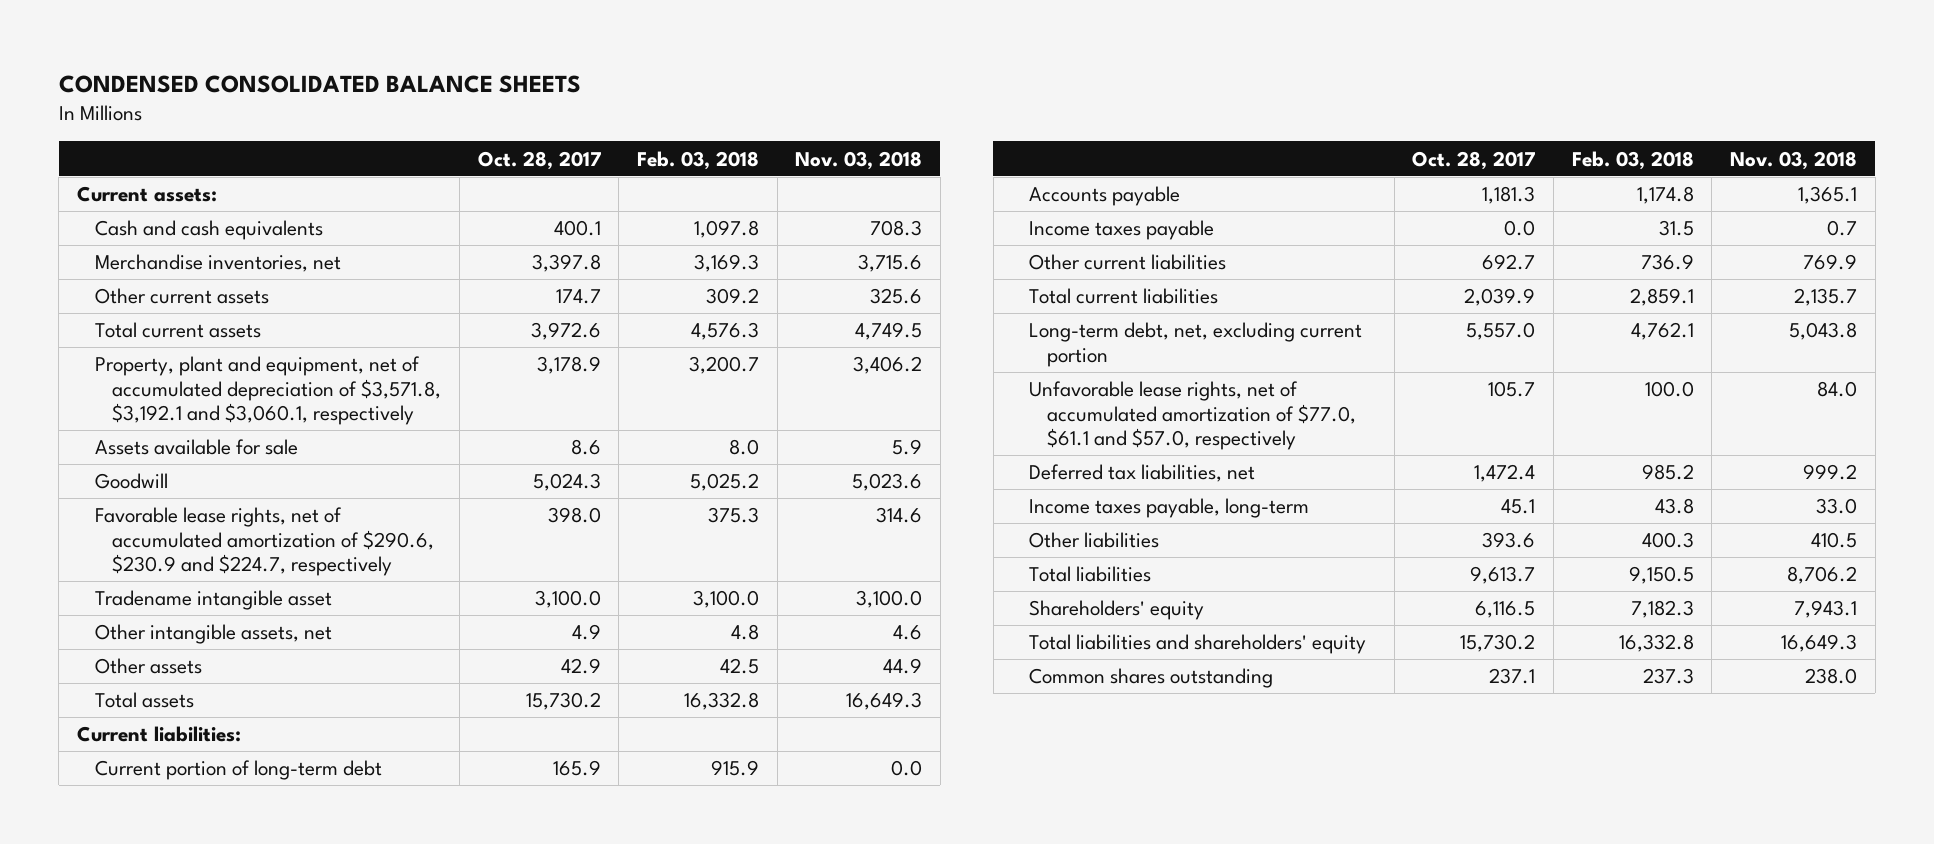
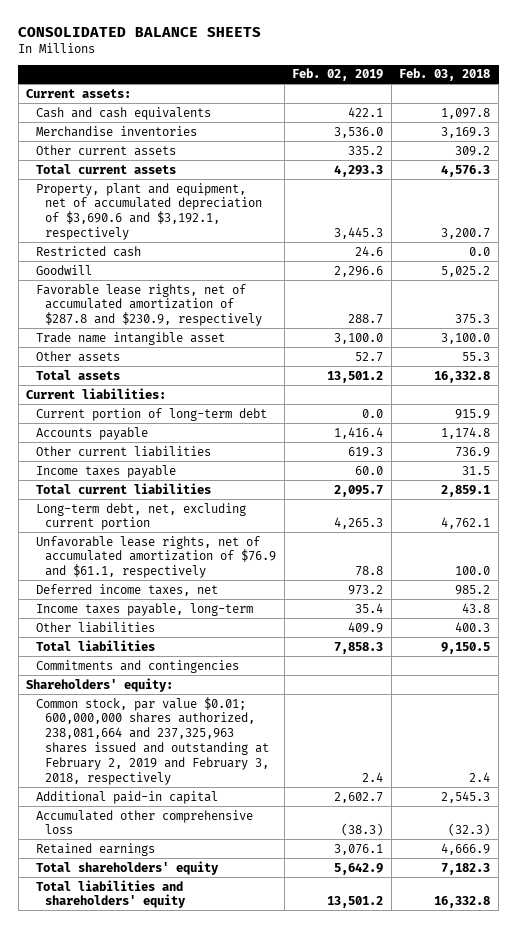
- CONDENSED CONSOLIDATED BALANCE SHEETS
+ CONSOLIDATED BALANCE SHEETS
- | Oct. 28, 2017 | Feb. 03, 2018 | Nov. 03, 2018
+ | Feb. 02, 2019 | Feb. 03, 2018
- Merchandise inventories, net | 3,397.8 | 3,169.3 | 3,715.6
+ Merchandise inventories | 3,536.0 | 3,169.3
- Property, plant and equipment, net of accumulated depreciation of $3,571.8, $3,192.1 and $3,060.1, respectively | 3,178.9 | 3,200.7 | 3,406.2
- Assets available for sale | 8.6 | 8.0 | 5.9
+ Property, plant and equipment, net of accumulated depreciation of $3,690.6 and $3,192.1, respectively | 3,445.3 | 3,200.7
+ Restricted cash | 24.6 | 0.0
- Favorable lease rights, net of accumulated amortization of $290.6, $230.9 and $224.7, respectively | 398.0 | 375.3 | 314.6
- Tradename intangible asset | 3,100.0 | 3,100.0 | 3,100.0
- Other intangible assets, net | 4.9 | 4.8 | 4.6
- Other assets | 42.9 | 42.5 | 44.9
+ Favorable lease rights, net of accumulated amortization of $287.8 and $230.9, respectively | 288.7 | 375.3
+ Trade name intangible asset | 3,100.0 | 3,100.0
+ Other assets | 52.7 | 55.3
moved down: Income taxes payable | 60.0 | 31.5
- Unfavorable lease rights, net of accumulated amortization of $77.0, $61.1 and $57.0, respectively | 105.7 | 100.0 | 84.0
- Deferred tax liabilities, net | 1,472.4 | 985.2 | 999.2
+ Unfavorable lease rights, net of accumulated amortization of $76.9 and $61.1, respectively | 78.8 | 100.0
+ Deferred income taxes, net | 973.2 | 985.2
- Shareholders' equity | 6,116.5 | 7,182.3 | 7,943.1
+ Commitments and contingencies
+ Shareholders' equity:
+ Common stock, par value $0.01; 600,000,000 shares authorized, 238,081,664 and 237,325,963 shares issued and outstanding at February 2, 2019 and February 3, 2018, respectively | 2.4 | 2.4
+ Additional paid-in capital | 2,602.7 | 2,545.3
+ Accumulated other comprehensive loss | (38.3) | (32.3)
+ Retained earnings | 3,076.1 | 4,666.9
+ Total shareholders' equity | 5,642.9 | 7,182.3
- Common shares outstanding | 237.1 | 237.3 | 238.0

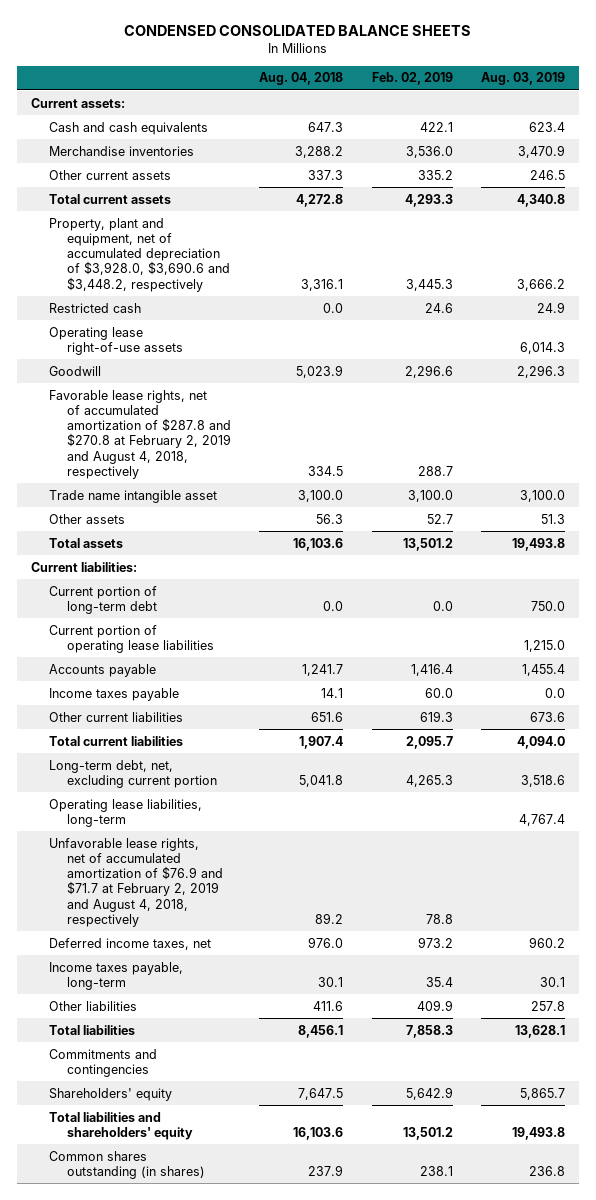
- CONSOLIDATED BALANCE SHEETS
+ CONDENSED CONSOLIDATED BALANCE SHEETS
- | Feb. 02, 2019 | Feb. 03, 2018
+ | Aug. 04, 2018 | Feb. 02, 2019 | Aug. 03, 2019
- Property, plant and equipment, net of accumulated depreciation of $3,690.6 and $3,192.1, respectively | 3,445.3 | 3,200.7
+ Property, plant and equipment, net of accumulated depreciation of $3,928.0, $3,690.6 and $3,448.2, respectively | 3,316.1 | 3,445.3 | 3,666.2
+ Operating lease right-of-use assets | | | 6,014.3
- Favorable lease rights, net of accumulated amortization of $287.8 and $230.9, respectively | 288.7 | 375.3
+ Favorable lease rights, net of accumulated amortization of $287.8 and $270.8 at February 2, 2019 and August 4, 2018, respectively | 334.5 | 288.7 |
+ Current portion of operating lease liabilities | | | 1,215.0
moved down: Other current liabilities | 651.6 | 619.3 | 673.6
- Unfavorable lease rights, net of accumulated amortization of $76.9 and $61.1, respectively | 78.8 | 100.0
+ Operating lease liabilities, long-term | | | 4,767.4
+ Unfavorable lease rights, net of accumulated amortization of $76.9 and $71.7 at February 2, 2019 and August 4, 2018, respectively | 89.2 | 78.8 |
- Shareholders' equity:
- Common stock, par value $0.01; 600,000,000 shares authorized, 238,081,664 and 237,325,963 shares issued and outstanding at February 2, 2019 and February 3, 2018, respectively | 2.4 | 2.4
- Additional paid-in capital | 2,602.7 | 2,545.3
- Accumulated other comprehensive loss | (38.3) | (32.3)
- Retained earnings | 3,076.1 | 4,666.9
- Total shareholders' equity | 5,642.9 | 7,182.3
+ Shareholders' equity | 7,647.5 | 5,642.9 | 5,865.7
+ Common shares outstanding (in shares) | 237.9 | 238.1 | 236.8

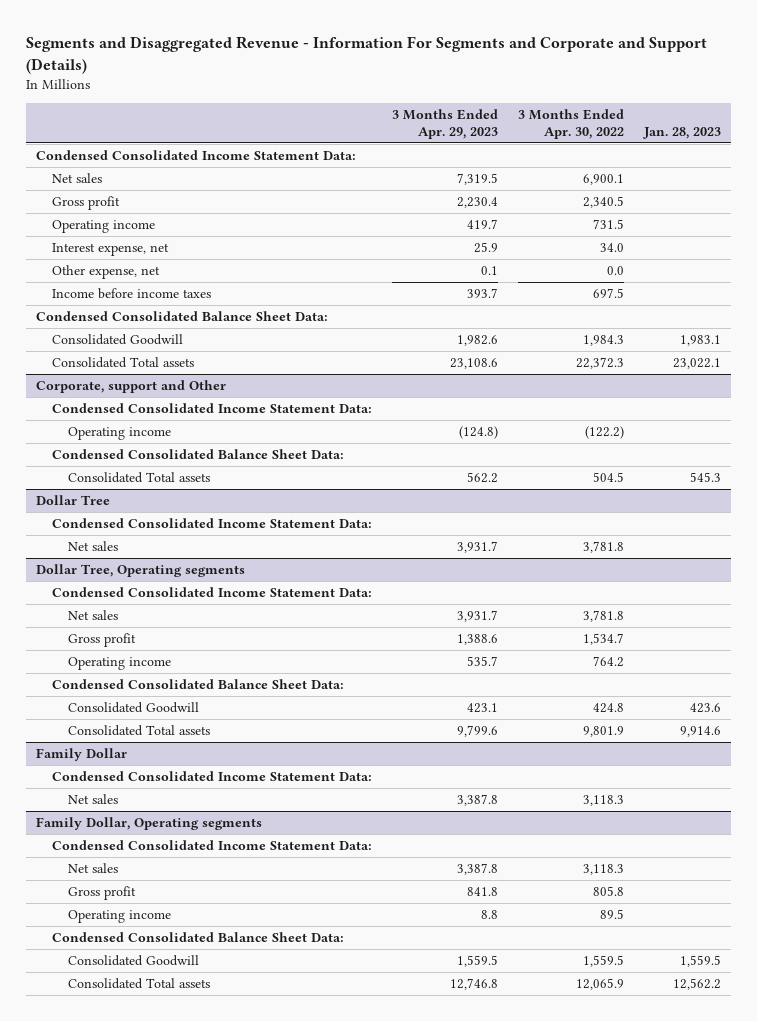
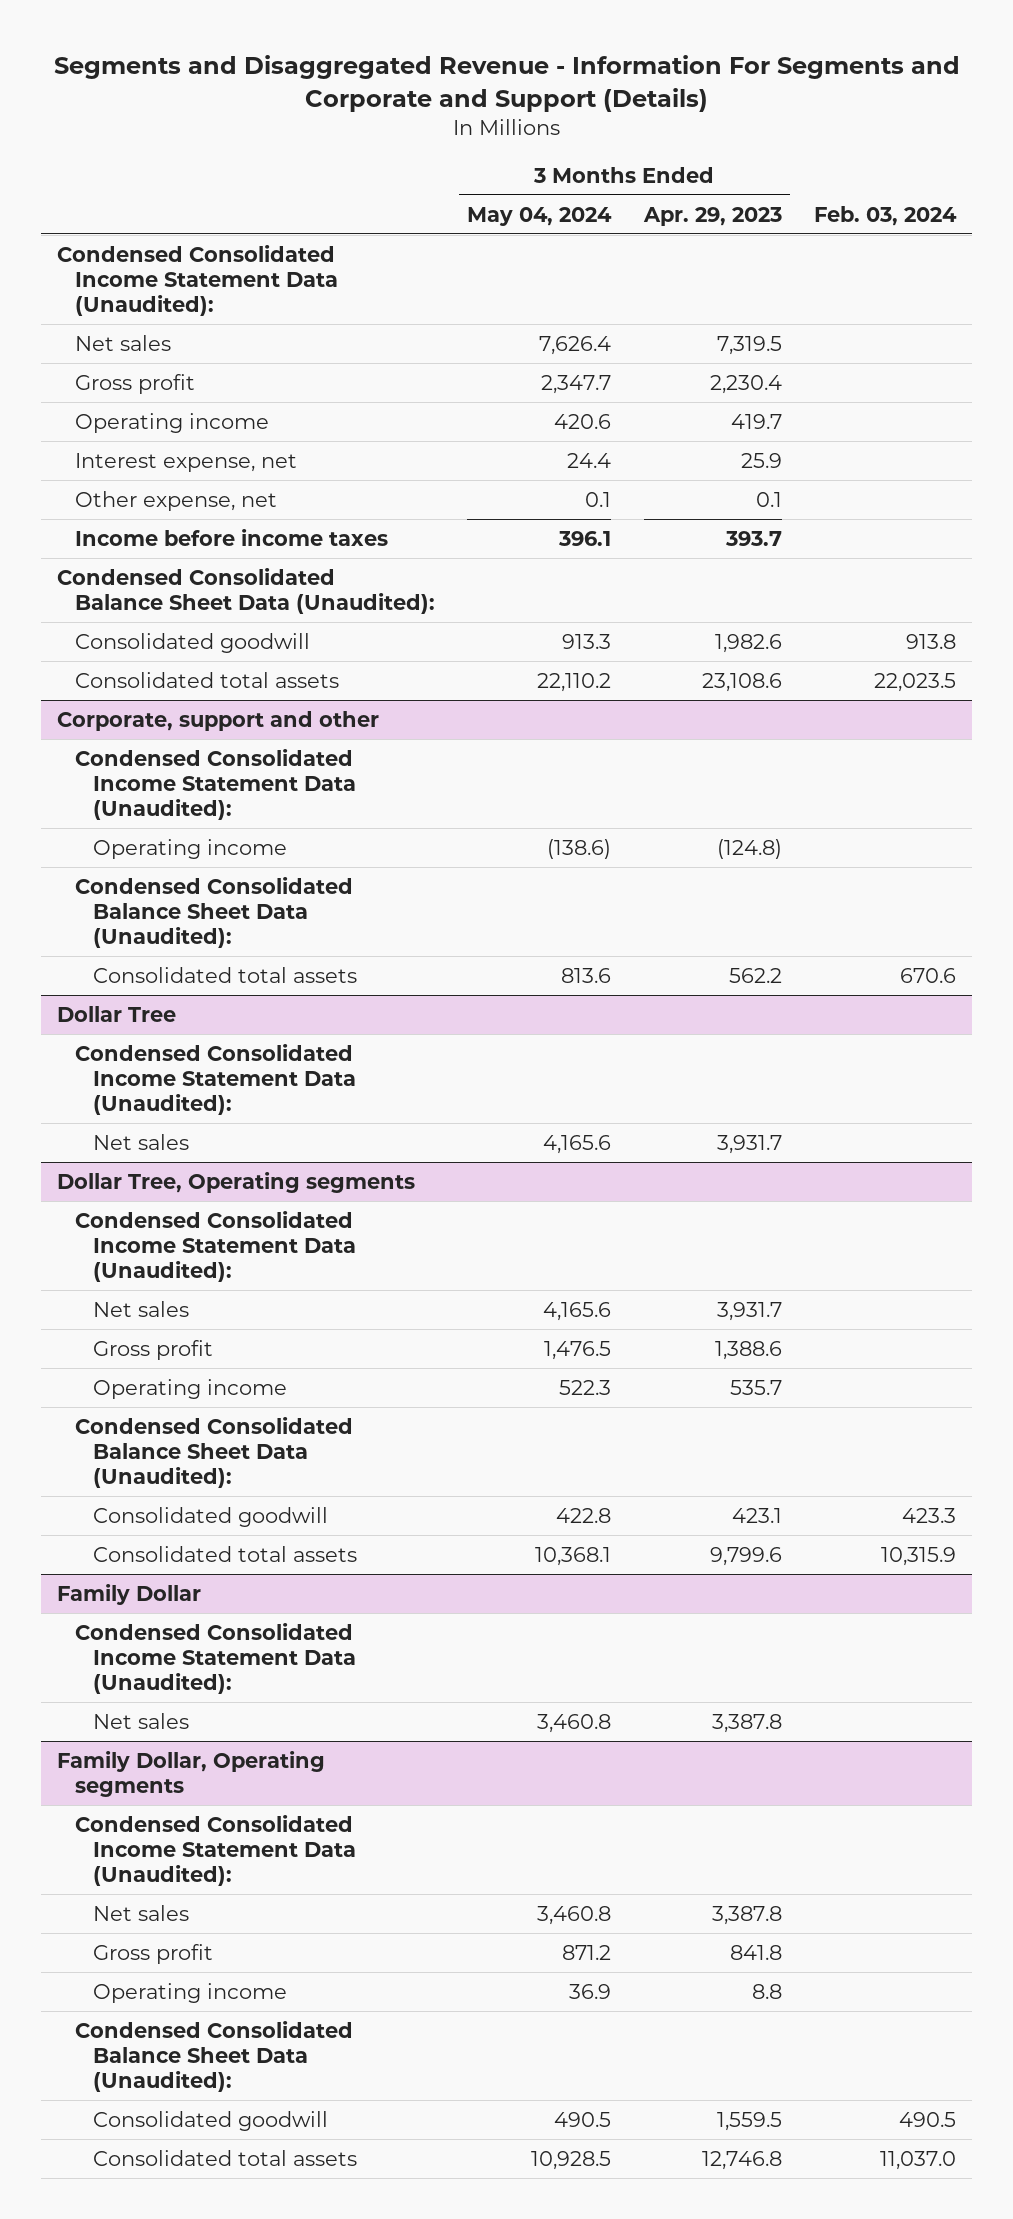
- | 3 Months Ended Apr. 29, 2023 | 3 Months Ended Apr. 30, 2022 | Jan. 28, 2023
+ | 3 Months Ended May 04, 2024 | 3 Months Ended Apr. 29, 2023 | Feb. 03, 2024
- Condensed Consolidated Income Statement Data:
+ Condensed Consolidated Income Statement Data (Unaudited):
- Condensed Consolidated Balance Sheet Data:
- Consolidated Goodwill | 1,982.6 | 1,984.3 | 1,983.1
- Consolidated Total assets | 23,108.6 | 22,372.3 | 23,022.1
- Corporate, support and Other
- Condensed Consolidated Income Statement Data:
+ Condensed Consolidated Balance Sheet Data (Unaudited):
+ Consolidated goodwill | 913.3 | 1,982.6 | 913.8
+ Consolidated total assets | 22,110.2 | 23,108.6 | 22,023.5
+ Corporate, support and other
+ Condensed Consolidated Income Statement Data (Unaudited):
- Condensed Consolidated Balance Sheet Data:
- Consolidated Total assets | 562.2 | 504.5 | 545.3
+ Condensed Consolidated Balance Sheet Data (Unaudited):
+ Consolidated total assets | 813.6 | 562.2 | 670.6
@ Dollar Tree
- Condensed Consolidated Income Statement Data:
+ Condensed Consolidated Income Statement Data (Unaudited):
@ Dollar Tree, Operating segments
- Condensed Consolidated Income Statement Data:
+ Condensed Consolidated Income Statement Data (Unaudited):
- Condensed Consolidated Balance Sheet Data:
- Consolidated Goodwill | 423.1 | 424.8 | 423.6
- Consolidated Total assets | 9,799.6 | 9,801.9 | 9,914.6
+ Condensed Consolidated Balance Sheet Data (Unaudited):
+ Consolidated goodwill | 422.8 | 423.1 | 423.3
+ Consolidated total assets | 10,368.1 | 9,799.6 | 10,315.9
@ Family Dollar
- Condensed Consolidated Income Statement Data:
+ Condensed Consolidated Income Statement Data (Unaudited):
@ Family Dollar, Operating segments
- Condensed Consolidated Income Statement Data:
+ Condensed Consolidated Income Statement Data (Unaudited):
- Condensed Consolidated Balance Sheet Data:
- Consolidated Goodwill | 1,559.5 | 1,559.5 | 1,559.5
- Consolidated Total assets | 12,746.8 | 12,065.9 | 12,562.2
+ Condensed Consolidated Balance Sheet Data (Unaudited):
+ Consolidated goodwill | 490.5 | 1,559.5 | 490.5
+ Consolidated total assets | 10,928.5 | 12,746.8 | 11,037.0

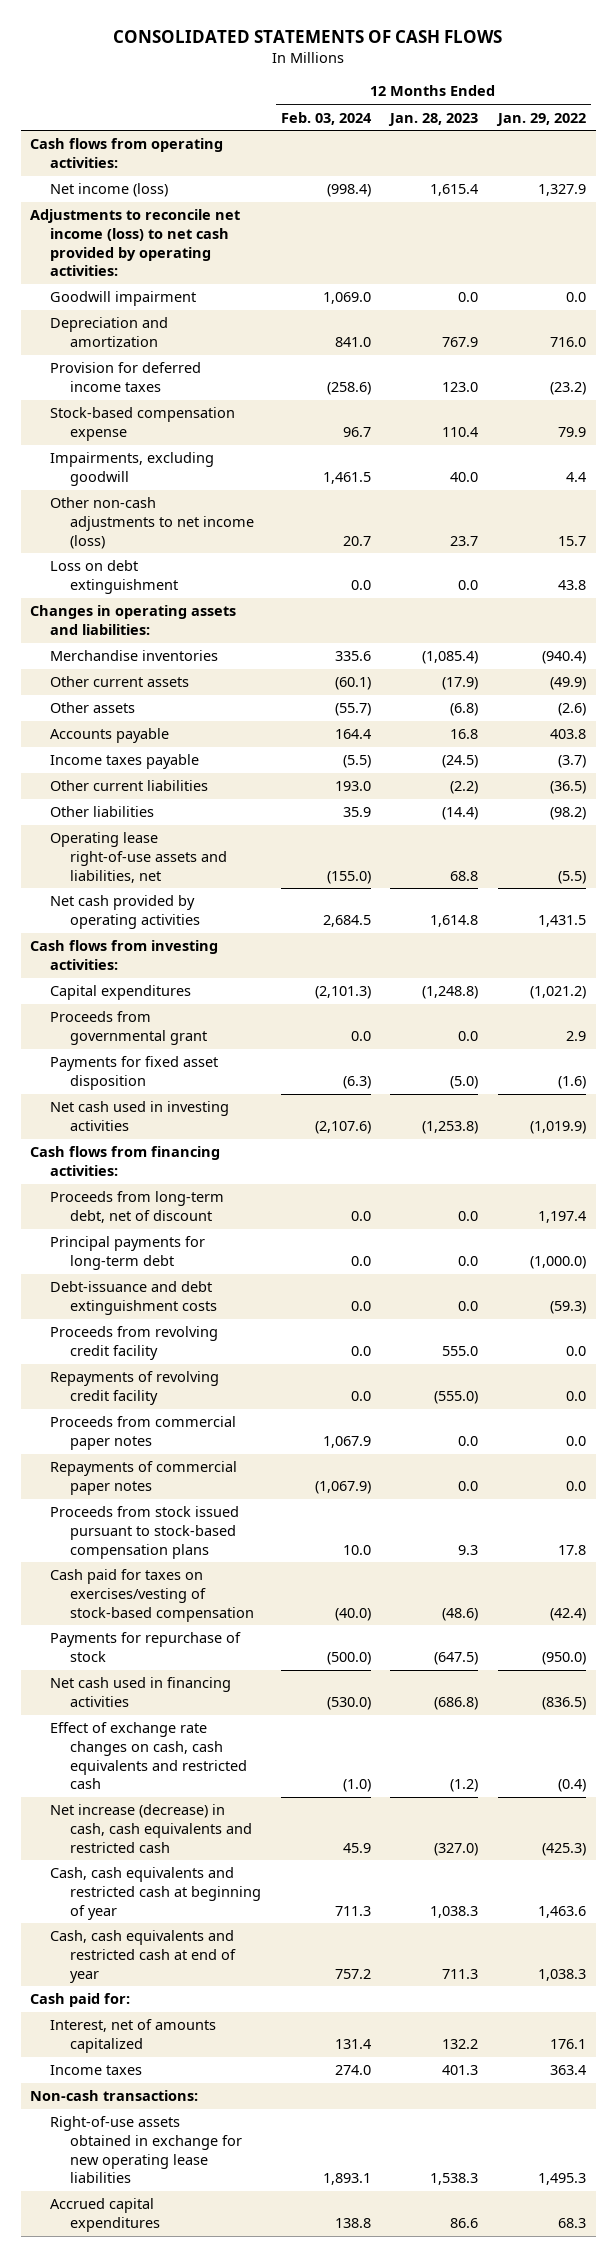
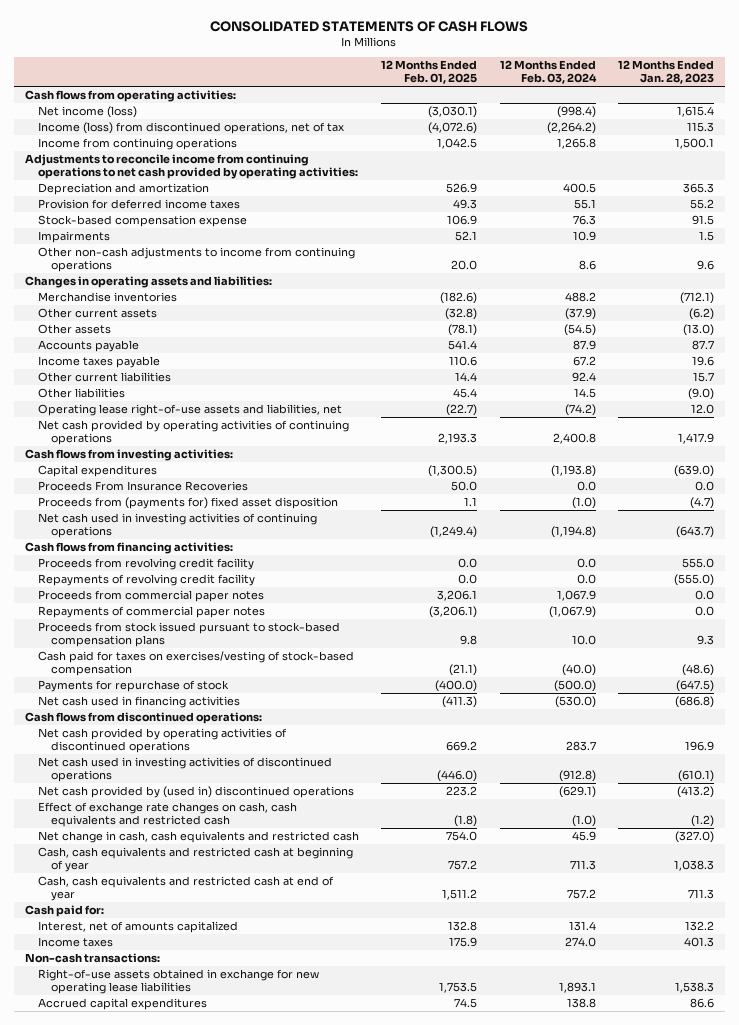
- | 12 Months Ended Feb. 03, 2024 | 12 Months Ended Jan. 28, 2023 | 12 Months Ended Jan. 29, 2022
+ | 12 Months Ended Feb. 01, 2025 | 12 Months Ended Feb. 03, 2024 | 12 Months Ended Jan. 28, 2023
- Adjustments to reconcile net income (loss) to net cash provided by operating activities:
- Goodwill impairment | 1,069.0 | 0.0 | 0.0
- Depreciation and amortization | 841.0 | 767.9 | 716.0
- Provision for deferred income taxes | (258.6) | 123.0 | (23.2)
- Stock-based compensation expense | 96.7 | 110.4 | 79.9
- Impairments, excluding goodwill | 1,461.5 | 40.0 | 4.4
- Other non-cash adjustments to net income (loss) | 20.7 | 23.7 | 15.7
- Loss on debt extinguishment | 0.0 | 0.0 | 43.8
+ Income (loss) from discontinued operations, net of tax | (4,072.6) | (2,264.2) | 115.3
+ Income from continuing operations | 1,042.5 | 1,265.8 | 1,500.1
+ Adjustments to reconcile income from continuing operations to net cash provided by operating activities:
+ Depreciation and amortization | 526.9 | 400.5 | 365.3
+ Provision for deferred income taxes | 49.3 | 55.1 | 55.2
+ Stock-based compensation expense | 106.9 | 76.3 | 91.5
+ Impairments | 52.1 | 10.9 | 1.5
+ Other non-cash adjustments to income from continuing operations | 20.0 | 8.6 | 9.6
- Merchandise inventories | 335.6 | (1,085.4) | (940.4)
- Other current assets | (60.1) | (17.9) | (49.9)
- Other assets | (55.7) | (6.8) | (2.6)
- Accounts payable | 164.4 | 16.8 | 403.8
- Income taxes payable | (5.5) | (24.5) | (3.7)
- Other current liabilities | 193.0 | (2.2) | (36.5)
- Other liabilities | 35.9 | (14.4) | (98.2)
- Operating lease right-of-use assets and liabilities, net | (155.0) | 68.8 | (5.5)
- Net cash provided by operating activities | 2,684.5 | 1,614.8 | 1,431.5
+ Merchandise inventories | (182.6) | 488.2 | (712.1)
+ Other current assets | (32.8) | (37.9) | (6.2)
+ Other assets | (78.1) | (54.5) | (13.0)
+ Accounts payable | 541.4 | 87.9 | 87.7
+ Income taxes payable | 110.6 | 67.2 | 19.6
+ Other current liabilities | 14.4 | 92.4 | 15.7
+ Other liabilities | 45.4 | 14.5 | (9.0)
+ Operating lease right-of-use assets and liabilities, net | (22.7) | (74.2) | 12.0
+ Net cash provided by operating activities of continuing operations | 2,193.3 | 2,400.8 | 1,417.9
- Capital expenditures | (2,101.3) | (1,248.8) | (1,021.2)
- Proceeds from governmental grant | 0.0 | 0.0 | 2.9
- Payments for fixed asset disposition | (6.3) | (5.0) | (1.6)
- Net cash used in investing activities | (2,107.6) | (1,253.8) | (1,019.9)
+ Capital expenditures | (1,300.5) | (1,193.8) | (639.0)
+ Proceeds From Insurance Recoveries | 50.0 | 0.0 | 0.0
+ Proceeds from (payments for) fixed asset disposition | 1.1 | (1.0) | (4.7)
+ Net cash used in investing activities of continuing operations | (1,249.4) | (1,194.8) | (643.7)
- Proceeds from long-term debt, net of discount | 0.0 | 0.0 | 1,197.4
- Principal payments for long-term debt | 0.0 | 0.0 | (1,000.0)
- Debt-issuance and debt extinguishment costs | 0.0 | 0.0 | (59.3)
+ Cash flows from discontinued operations:
+ Net cash provided by operating activities of discontinued operations | 669.2 | 283.7 | 196.9
+ Net cash used in investing activities of discontinued operations | (446.0) | (912.8) | (610.1)
+ Net cash provided by (used in) discontinued operations | 223.2 | (629.1) | (413.2)
- Net increase (decrease) in cash, cash equivalents and restricted cash | 45.9 | (327.0) | (425.3)
+ Net change in cash, cash equivalents and restricted cash | 754.0 | 45.9 | (327.0)

